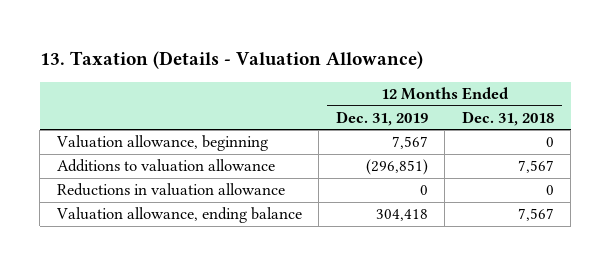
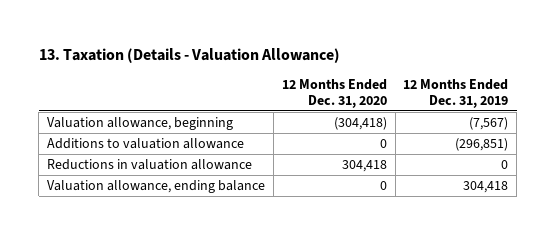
- | 12 Months Ended Dec. 31, 2019 | 12 Months Ended Dec. 31, 2018
+ | 12 Months Ended Dec. 31, 2020 | 12 Months Ended Dec. 31, 2019
- Valuation allowance, beginning | 7,567 | 0
+ Valuation allowance, beginning | (304,418) | (7,567)

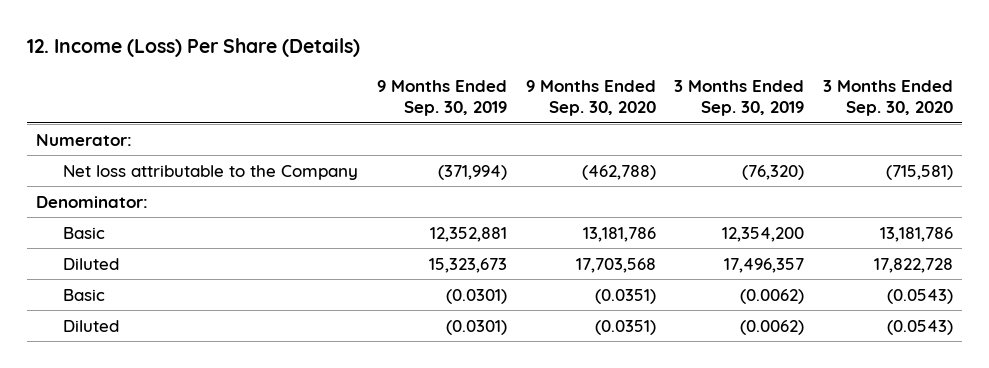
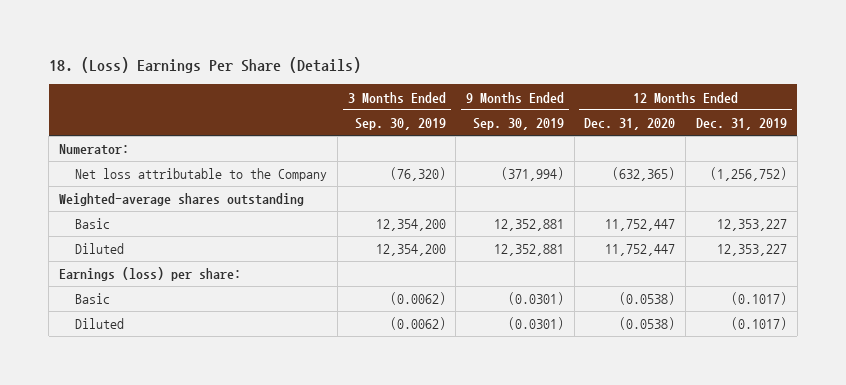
- 12. Income (Loss) Per Share (Details)
+ 18. (Loss) Earnings Per Share (Details)
- | 9 Months Ended Sep. 30, 2019 | 9 Months Ended Sep. 30, 2020 | 3 Months Ended Sep. 30, 2019 | 3 Months Ended Sep. 30, 2020
+ | 3 Months Ended Sep. 30, 2019 | 9 Months Ended Sep. 30, 2019 | 12 Months Ended Dec. 31, 2020 | 12 Months Ended Dec. 31, 2019
- Denominator:
+ Weighted-average shares outstanding
- Diluted | 15,323,673 | 17,703,568 | 17,496,357 | 17,822,728
+ Diluted | 12,354,200 | 12,352,881 | 11,752,447 | 12,353,227
+ Earnings (loss) per share:

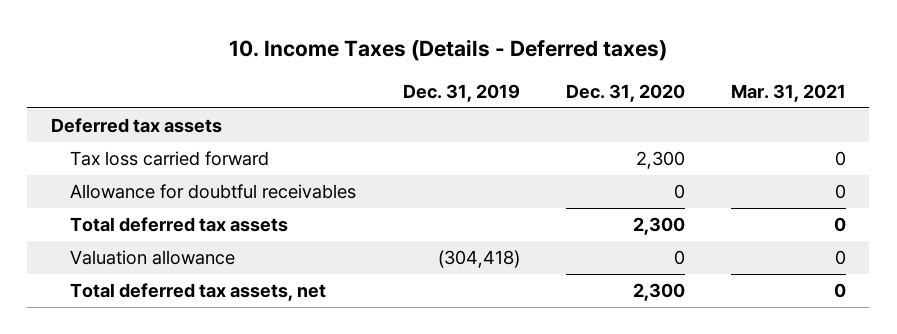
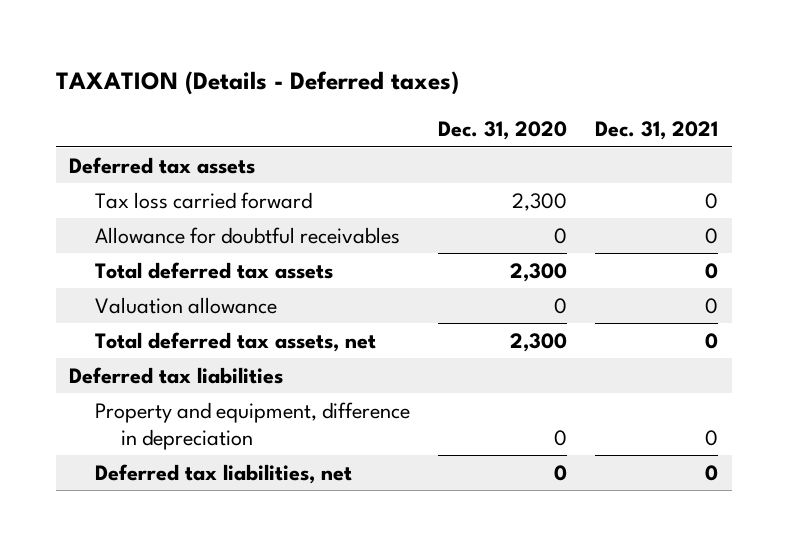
- 10. Income Taxes (Details - Deferred taxes)
+ TAXATION (Details - Deferred taxes)
- | Dec. 31, 2019 | Dec. 31, 2020 | Mar. 31, 2021
+ | Dec. 31, 2020 | Dec. 31, 2021
+ Deferred tax liabilities
+ Property and equipment, difference in depreciation | 0 | 0
+ Deferred tax liabilities, net | 0 | 0

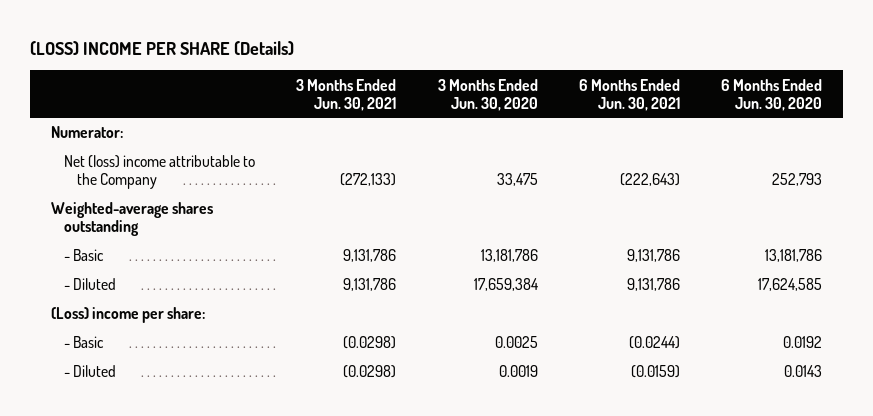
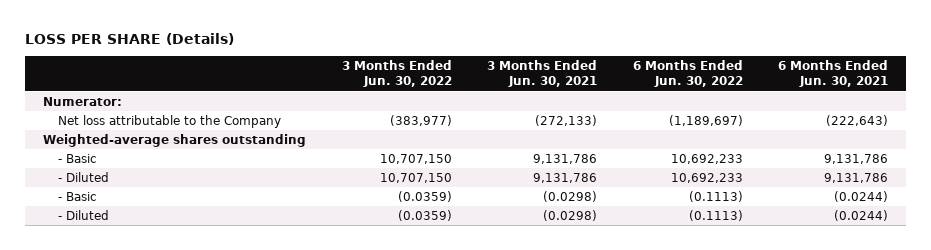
- (LOSS) INCOME PER SHARE (Details)
+ LOSS PER SHARE (Details)
- | 3 Months Ended Jun. 30, 2021 | 3 Months Ended Jun. 30, 2020 | 6 Months Ended Jun. 30, 2021 | 6 Months Ended Jun. 30, 2020
+ | 3 Months Ended Jun. 30, 2022 | 3 Months Ended Jun. 30, 2021 | 6 Months Ended Jun. 30, 2022 | 6 Months Ended Jun. 30, 2021
- Net (loss) income attributable to the Company | (272,133) | 33,475 | (222,643) | 252,793
+ Net loss attributable to the Company | (383,977) | (272,133) | (1,189,697) | (222,643)
- (Loss) income per share:
- - Diluted | (0.0298) | 0.0019 | (0.0159) | 0.0143
+ - Diluted | (0.0359) | (0.0298) | (0.1113) | (0.0244)

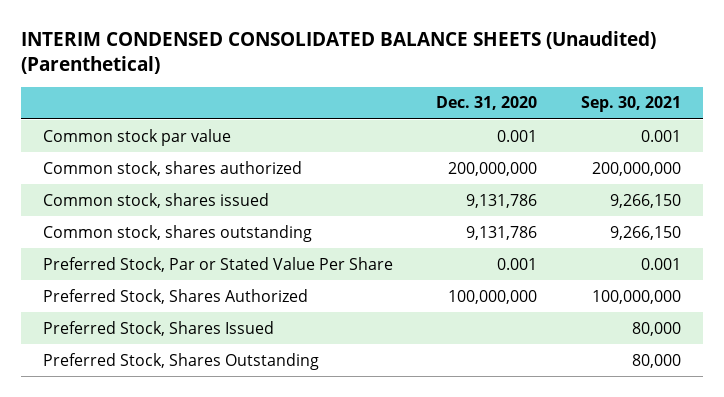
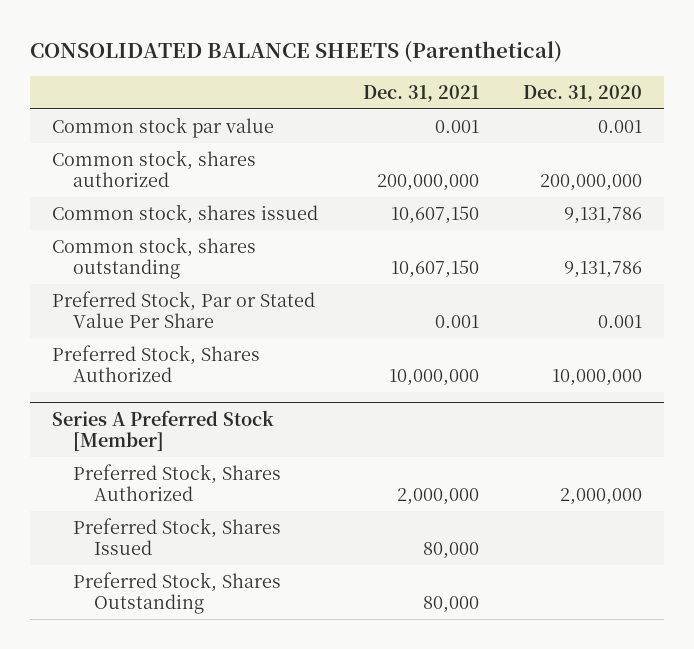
- INTERIM CONDENSED CONSOLIDATED BALANCE SHEETS (Unaudited) (Parenthetical)
+ CONSOLIDATED BALANCE SHEETS (Parenthetical)
- | Dec. 31, 2020 | Sep. 30, 2021
+ | Dec. 31, 2021 | Dec. 31, 2020
- Preferred Stock, Shares Authorized | 100,000,000 | 100,000,000
+ Preferred Stock, Shares Authorized | 10,000,000 | 10,000,000
+ Series A Preferred Stock [Member]
+ Preferred Stock, Shares Authorized | 2,000,000 | 2,000,000

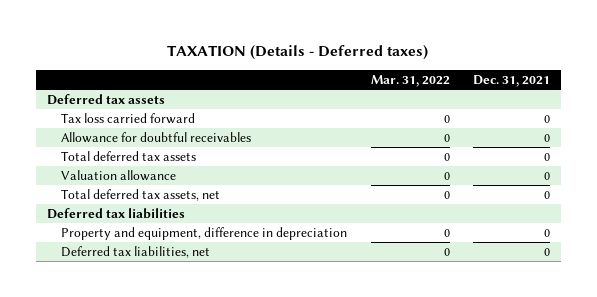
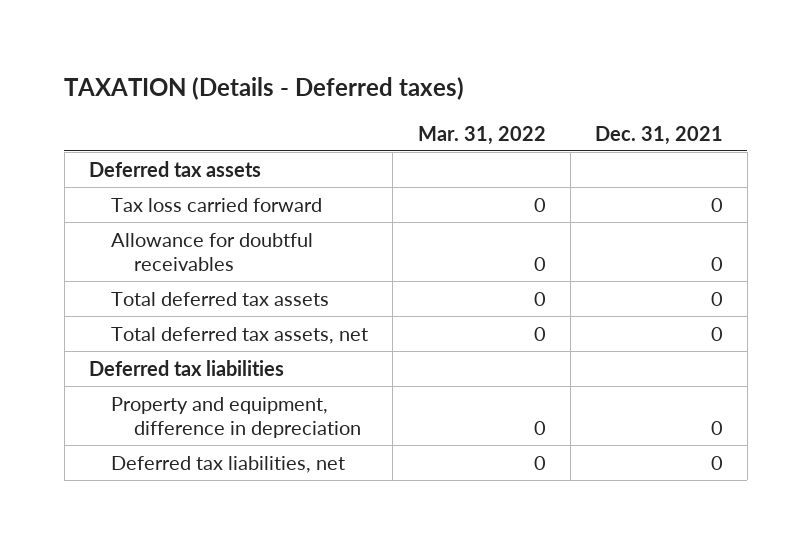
- Valuation allowance | 0 | 0

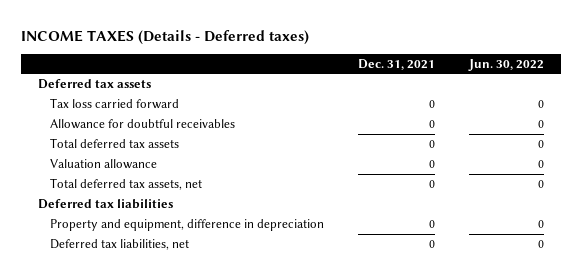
- TAXATION (Details - Deferred taxes)
+ INCOME TAXES (Details - Deferred taxes)
- | Mar. 31, 2022 | Dec. 31, 2021
+ | Dec. 31, 2021 | Jun. 30, 2022
+ Valuation allowance | 0 | 0

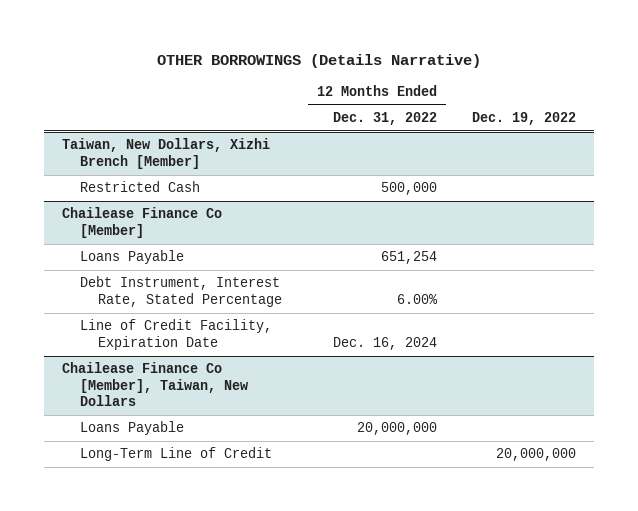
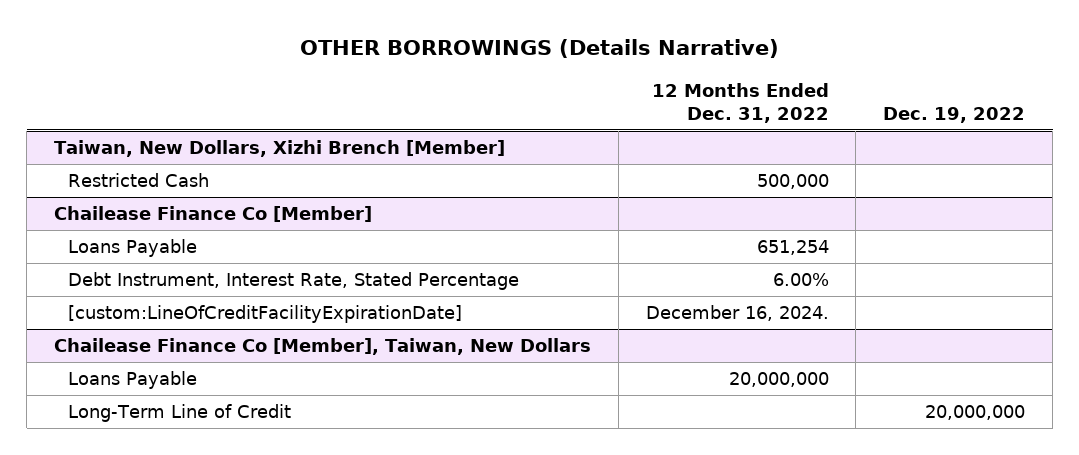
@ Chailease Finance Co [Member]
- Line of Credit Facility, Expiration Date | Dec. 16, 2024 |
+ [custom:LineOfCreditFacilityExpirationDate] | December 16, 2024. |

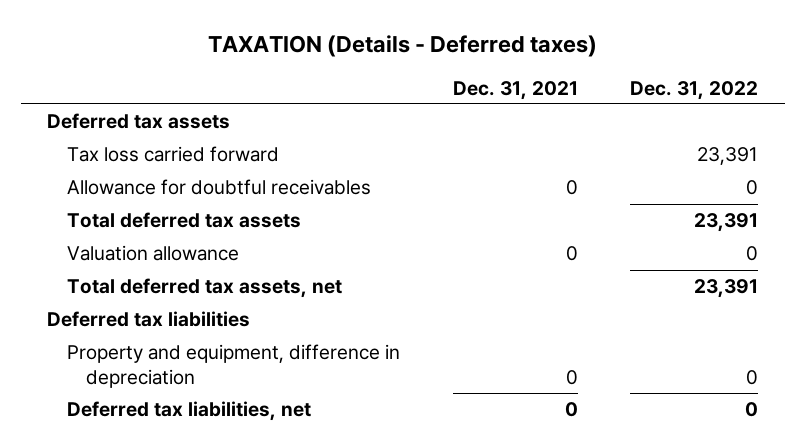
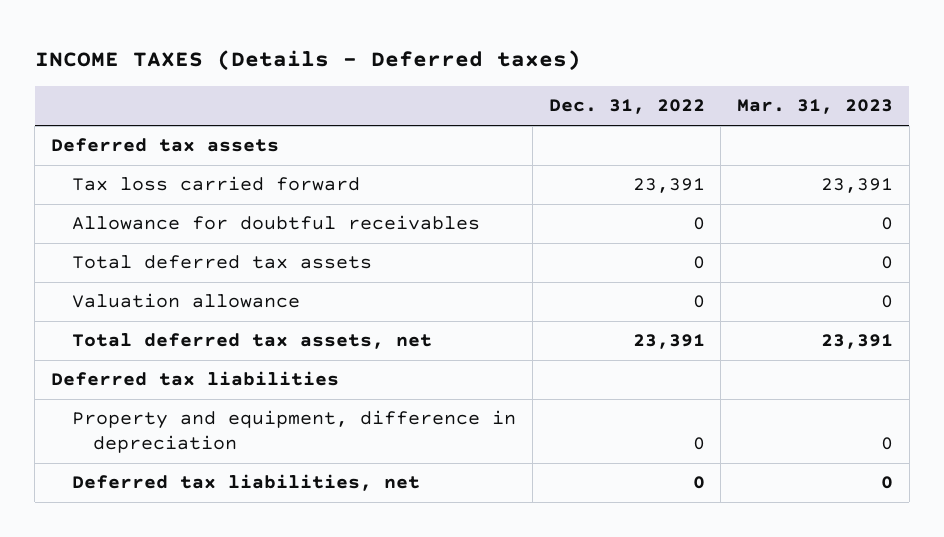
- TAXATION (Details - Deferred taxes)
+ INCOME TAXES (Details - Deferred taxes)
- | Dec. 31, 2021 | Dec. 31, 2022
+ | Dec. 31, 2022 | Mar. 31, 2023
- Total deferred tax assets | | 23,391
+ Total deferred tax assets | 0 | 0

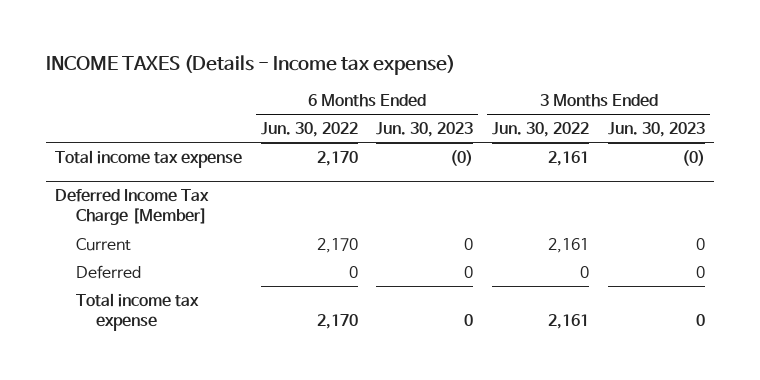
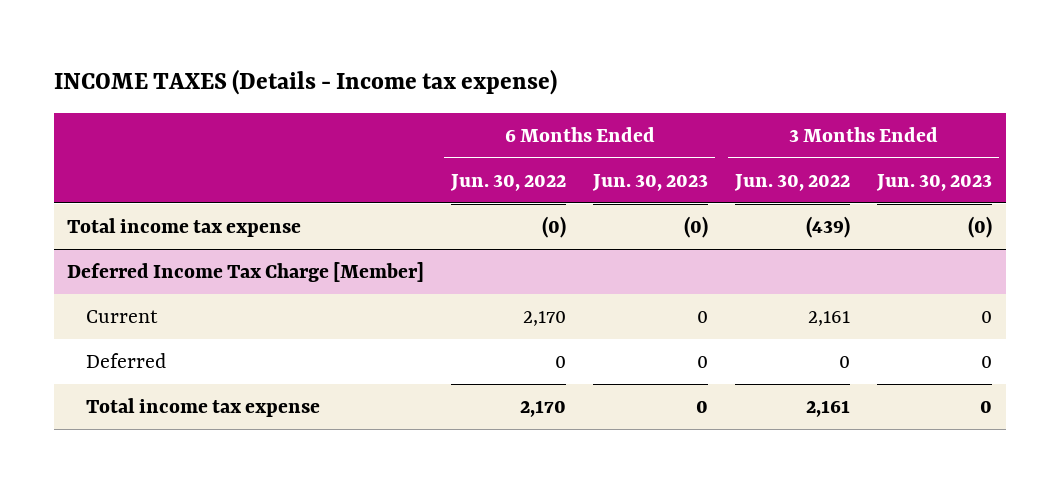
- Total income tax expense | 2,170 | (0) | 2,161 | (0)
+ Total income tax expense | (0) | (0) | (439) | (0)

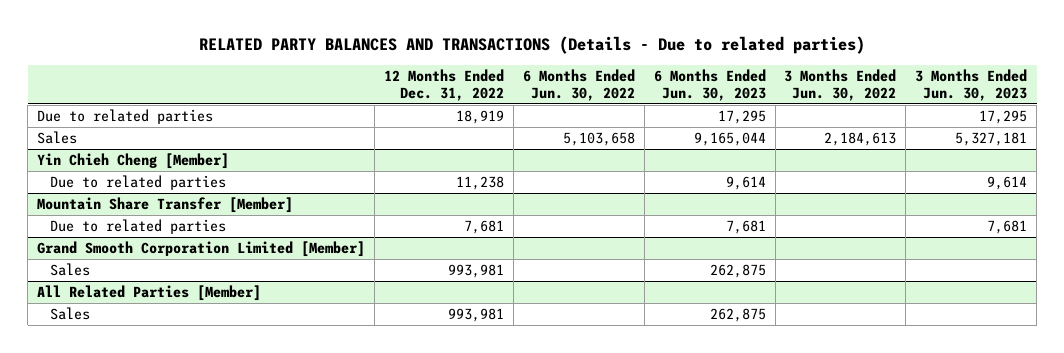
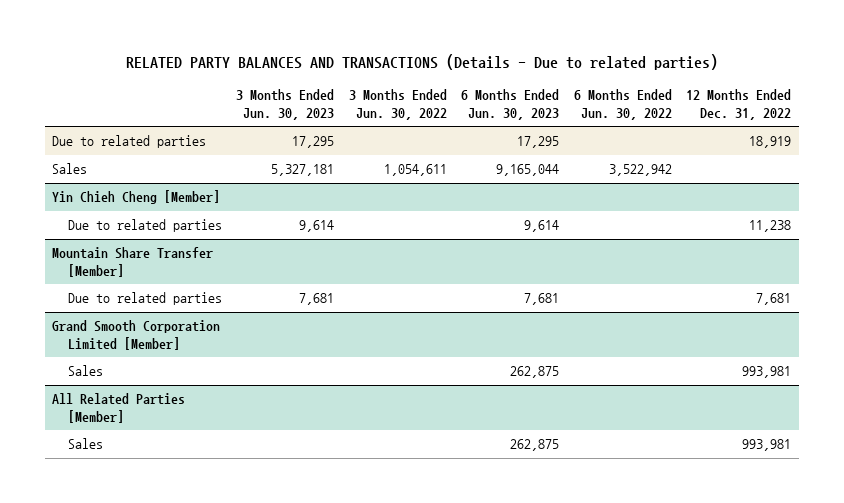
- | 12 Months Ended Dec. 31, 2022 | 6 Months Ended Jun. 30, 2022 | 6 Months Ended Jun. 30, 2023 | 3 Months Ended Jun. 30, 2022 | 3 Months Ended Jun. 30, 2023
+ | 3 Months Ended Jun. 30, 2023 | 3 Months Ended Jun. 30, 2022 | 6 Months Ended Jun. 30, 2023 | 6 Months Ended Jun. 30, 2022 | 12 Months Ended Dec. 31, 2022
- Sales | | 5,103,658 | 9,165,044 | 2,184,613 | 5,327,181
+ Sales | 5,327,181 | 1,054,611 | 9,165,044 | 3,522,942 |

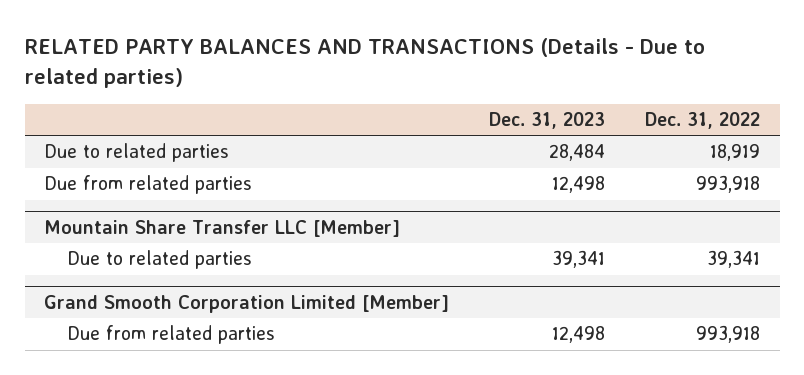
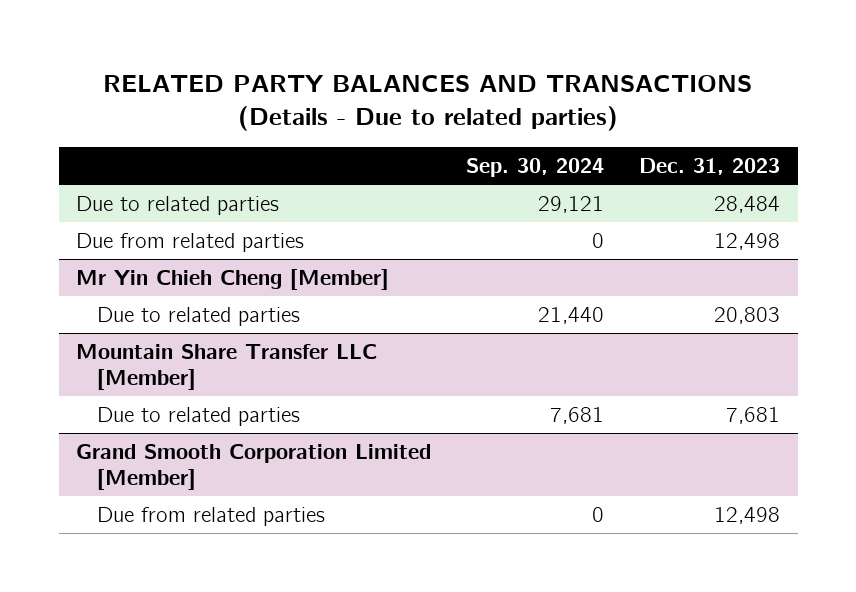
- | Dec. 31, 2023 | Dec. 31, 2022
+ | Sep. 30, 2024 | Dec. 31, 2023
+ Mr Yin Chieh Cheng [Member]
+ Due to related parties | 21,440 | 20,803
@ Mountain Share Transfer LLC [Member]
- Due to related parties | 39,341 | 39,341
+ Due to related parties | 7,681 | 7,681

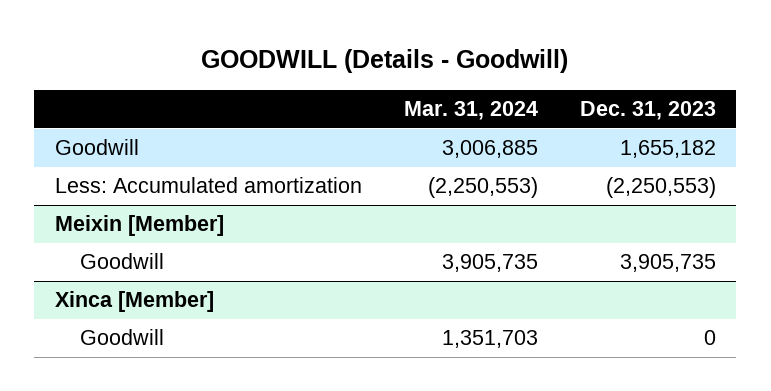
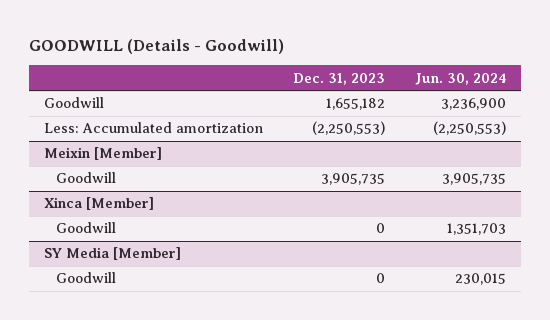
- | Mar. 31, 2024 | Dec. 31, 2023
+ | Dec. 31, 2023 | Jun. 30, 2024
+ SY Media [Member]
+ Goodwill | 0 | 230,015

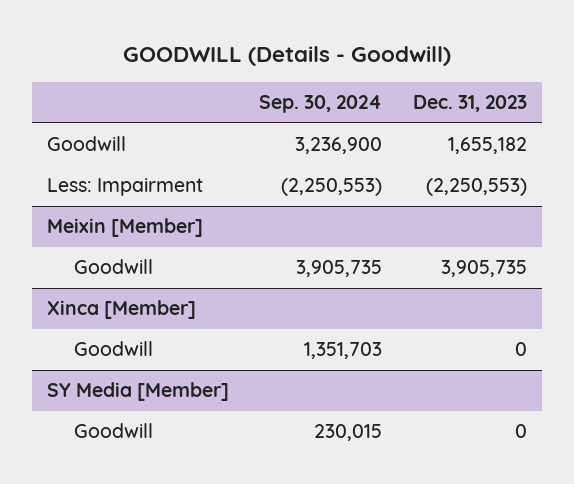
- | Dec. 31, 2023 | Jun. 30, 2024
+ | Sep. 30, 2024 | Dec. 31, 2023
- Less: Accumulated amortization | (2,250,553) | (2,250,553)
+ Less: Impairment | (2,250,553) | (2,250,553)

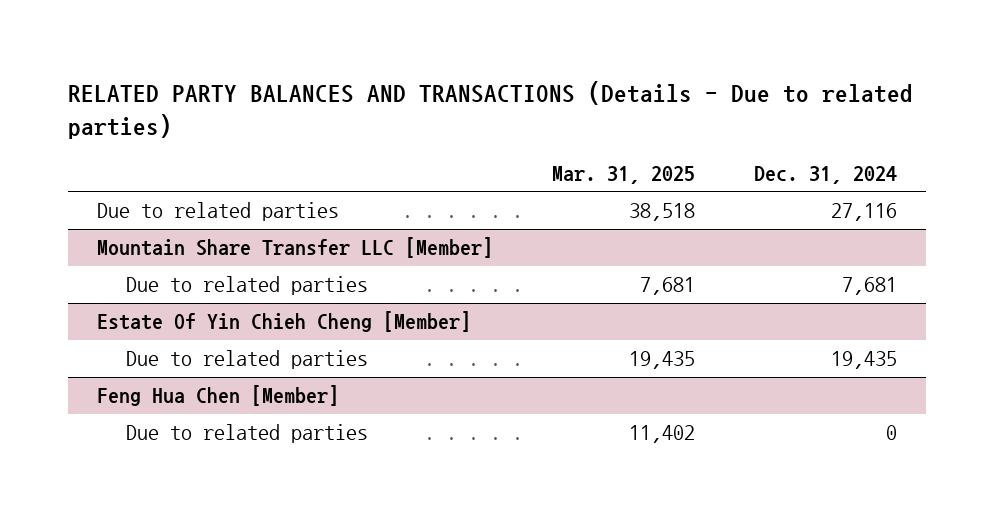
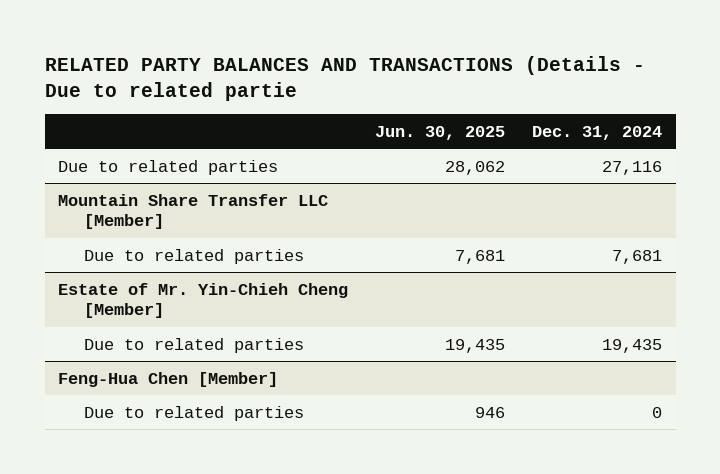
- RELATED PARTY BALANCES AND TRANSACTIONS (Details - Due to related parties)
+ RELATED PARTY BALANCES AND TRANSACTIONS (Details - Due to related partie
- | Mar. 31, 2025 | Dec. 31, 2024
+ | Jun. 30, 2025 | Dec. 31, 2024
- Estate Of Yin Chieh Cheng [Member]
+ Estate of Mr. Yin-Chieh Cheng [Member]
- Feng Hua Chen [Member]
+ Feng-Hua Chen [Member]

